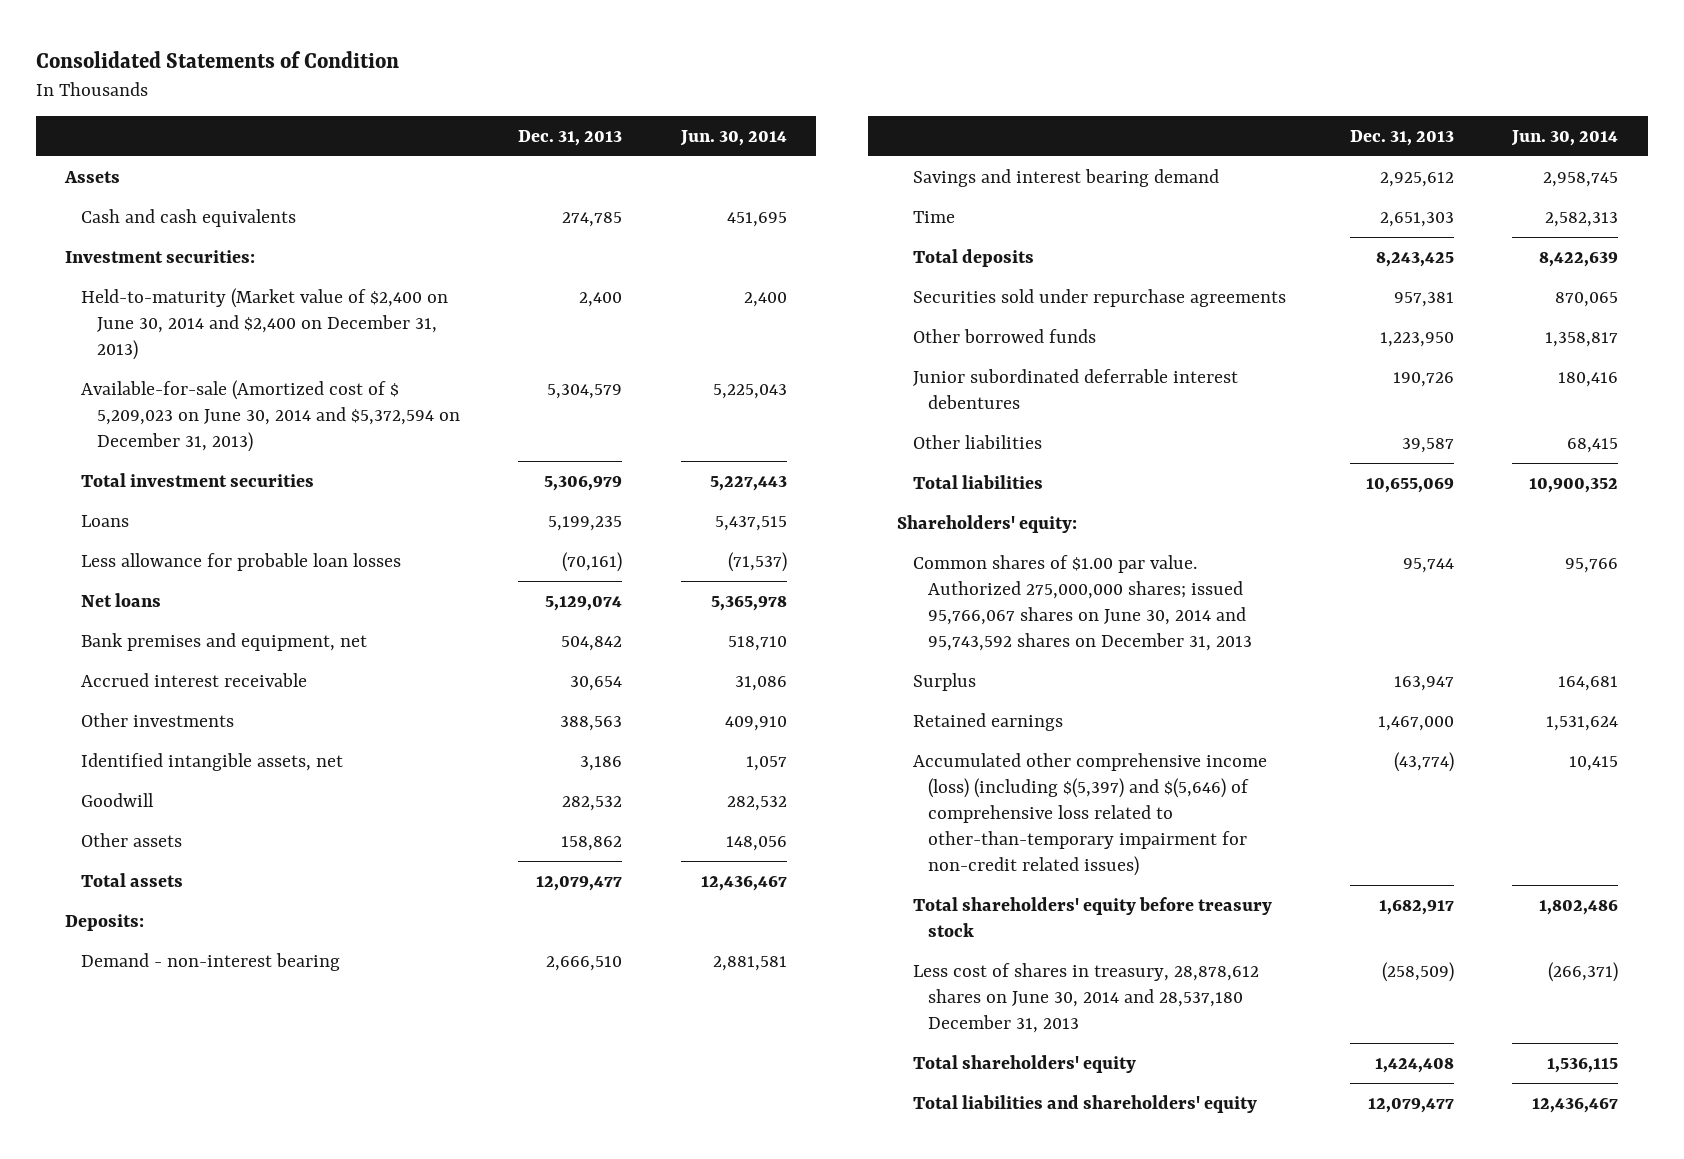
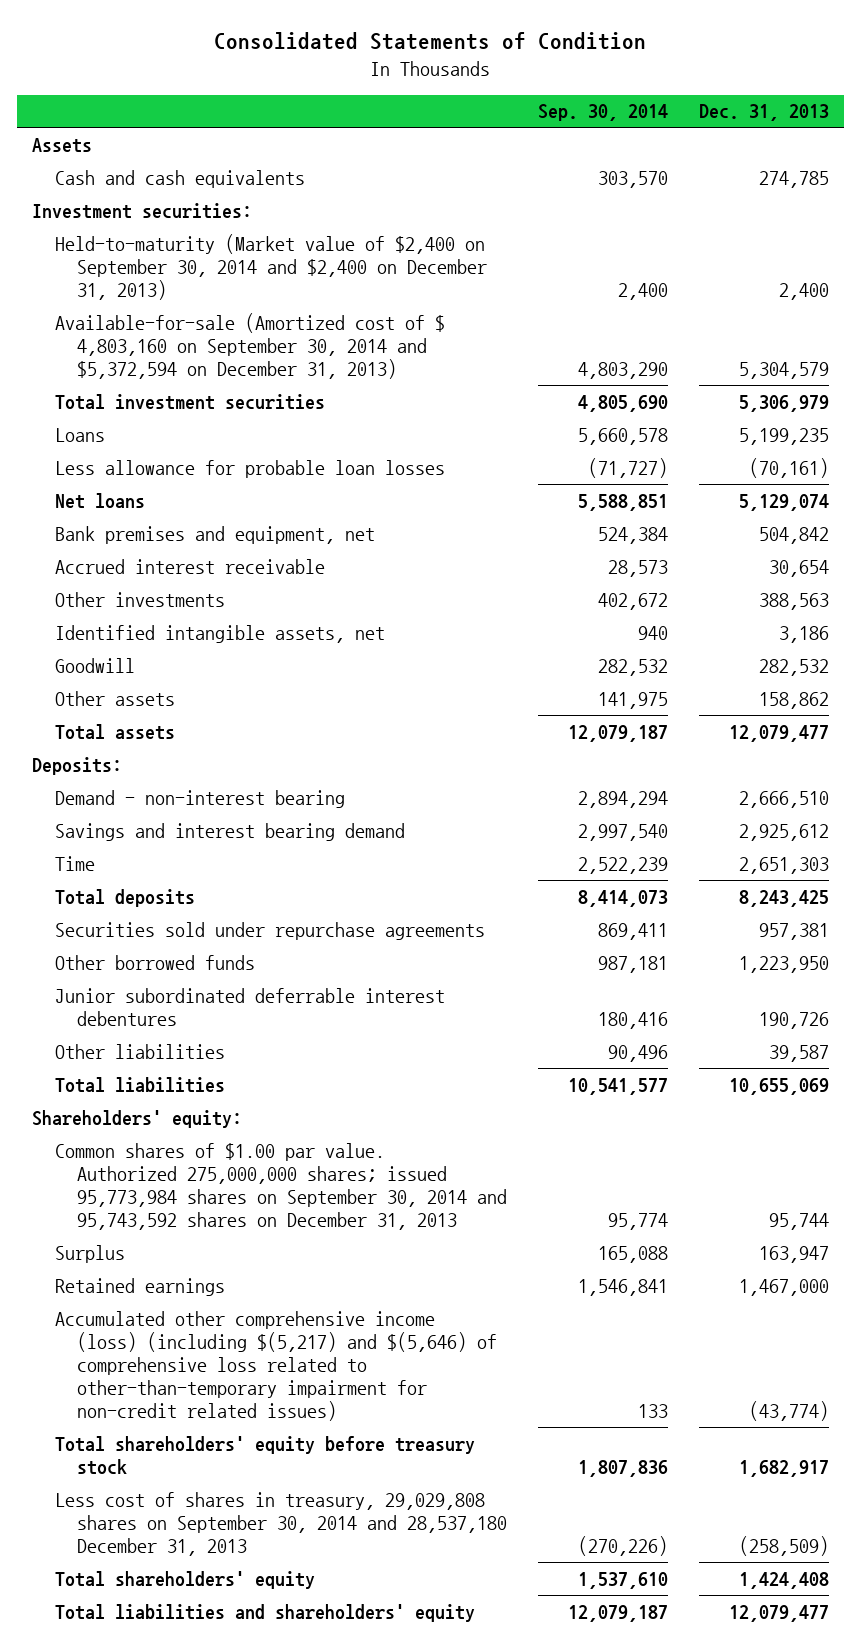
- | Dec. 31, 2013 | Jun. 30, 2014
+ | Sep. 30, 2014 | Dec. 31, 2013
- Held-to-maturity (Market value of $2,400 on June 30, 2014 and $2,400 on December 31, 2013) | 2,400 | 2,400
- Available-for-sale (Amortized cost of $ 5,209,023 on June 30, 2014 and $5,372,594 on December 31, 2013) | 5,304,579 | 5,225,043
+ Held-to-maturity (Market value of $2,400 on September 30, 2014 and $2,400 on December 31, 2013) | 2,400 | 2,400
+ Available-for-sale (Amortized cost of $ 4,803,160 on September 30, 2014 and $5,372,594 on December 31, 2013) | 4,803,290 | 5,304,579
- Common shares of $1.00 par value. Authorized 275,000,000 shares; issued 95,766,067 shares on June 30, 2014 and 95,743,592 shares on December 31, 2013 | 95,744 | 95,766
+ Common shares of $1.00 par value. Authorized 275,000,000 shares; issued 95,773,984 shares on September 30, 2014 and 95,743,592 shares on December 31, 2013 | 95,774 | 95,744
- Accumulated other comprehensive income (loss) (including $(5,397) and $(5,646) of comprehensive loss related to other-than-temporary impairment for non-credit related issues) | (43,774) | 10,415
+ Accumulated other comprehensive income (loss) (including $(5,217) and $(5,646) of comprehensive loss related to other-than-temporary impairment for non-credit related issues) | 133 | (43,774)
- Less cost of shares in treasury, 28,878,612 shares on June 30, 2014 and 28,537,180 December 31, 2013 | (258,509) | (266,371)
+ Less cost of shares in treasury, 29,029,808 shares on September 30, 2014 and 28,537,180 December 31, 2013 | (270,226) | (258,509)

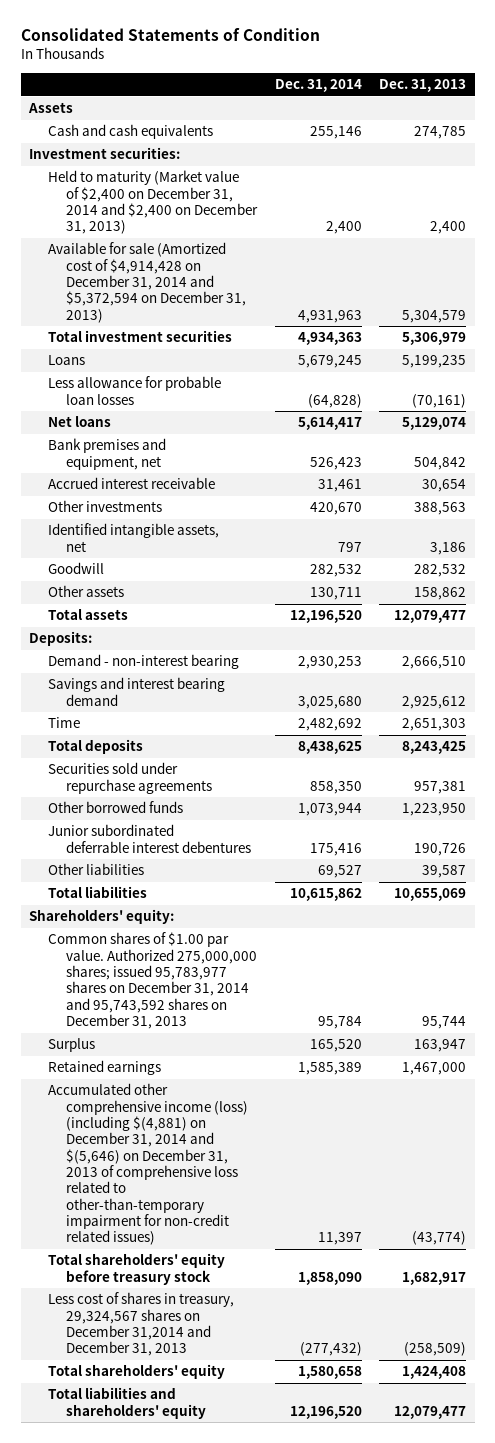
- | Sep. 30, 2014 | Dec. 31, 2013
+ | Dec. 31, 2014 | Dec. 31, 2013
- Held-to-maturity (Market value of $2,400 on September 30, 2014 and $2,400 on December 31, 2013) | 2,400 | 2,400
- Available-for-sale (Amortized cost of $ 4,803,160 on September 30, 2014 and $5,372,594 on December 31, 2013) | 4,803,290 | 5,304,579
+ Held to maturity (Market value of $2,400 on December 31, 2014 and $2,400 on December 31, 2013) | 2,400 | 2,400
+ Available for sale (Amortized cost of $4,914,428 on December 31, 2014 and $5,372,594 on December 31, 2013) | 4,931,963 | 5,304,579
- Common shares of $1.00 par value. Authorized 275,000,000 shares; issued 95,773,984 shares on September 30, 2014 and 95,743,592 shares on December 31, 2013 | 95,774 | 95,744
+ Common shares of $1.00 par value. Authorized 275,000,000 shares; issued 95,783,977 shares on December 31, 2014 and 95,743,592 shares on December 31, 2013 | 95,784 | 95,744
- Accumulated other comprehensive income (loss) (including $(5,217) and $(5,646) of comprehensive loss related to other-than-temporary impairment for non-credit related issues) | 133 | (43,774)
+ Accumulated other comprehensive income (loss) (including $(4,881) on December 31, 2014 and $(5,646) on December 31, 2013 of comprehensive loss related to other-than-temporary impairment for non-credit related issues) | 11,397 | (43,774)
- Less cost of shares in treasury, 29,029,808 shares on September 30, 2014 and 28,537,180 December 31, 2013 | (270,226) | (258,509)
+ Less cost of shares in treasury, 29,324,567 shares on December 31,2014 and December 31, 2013 | (277,432) | (258,509)

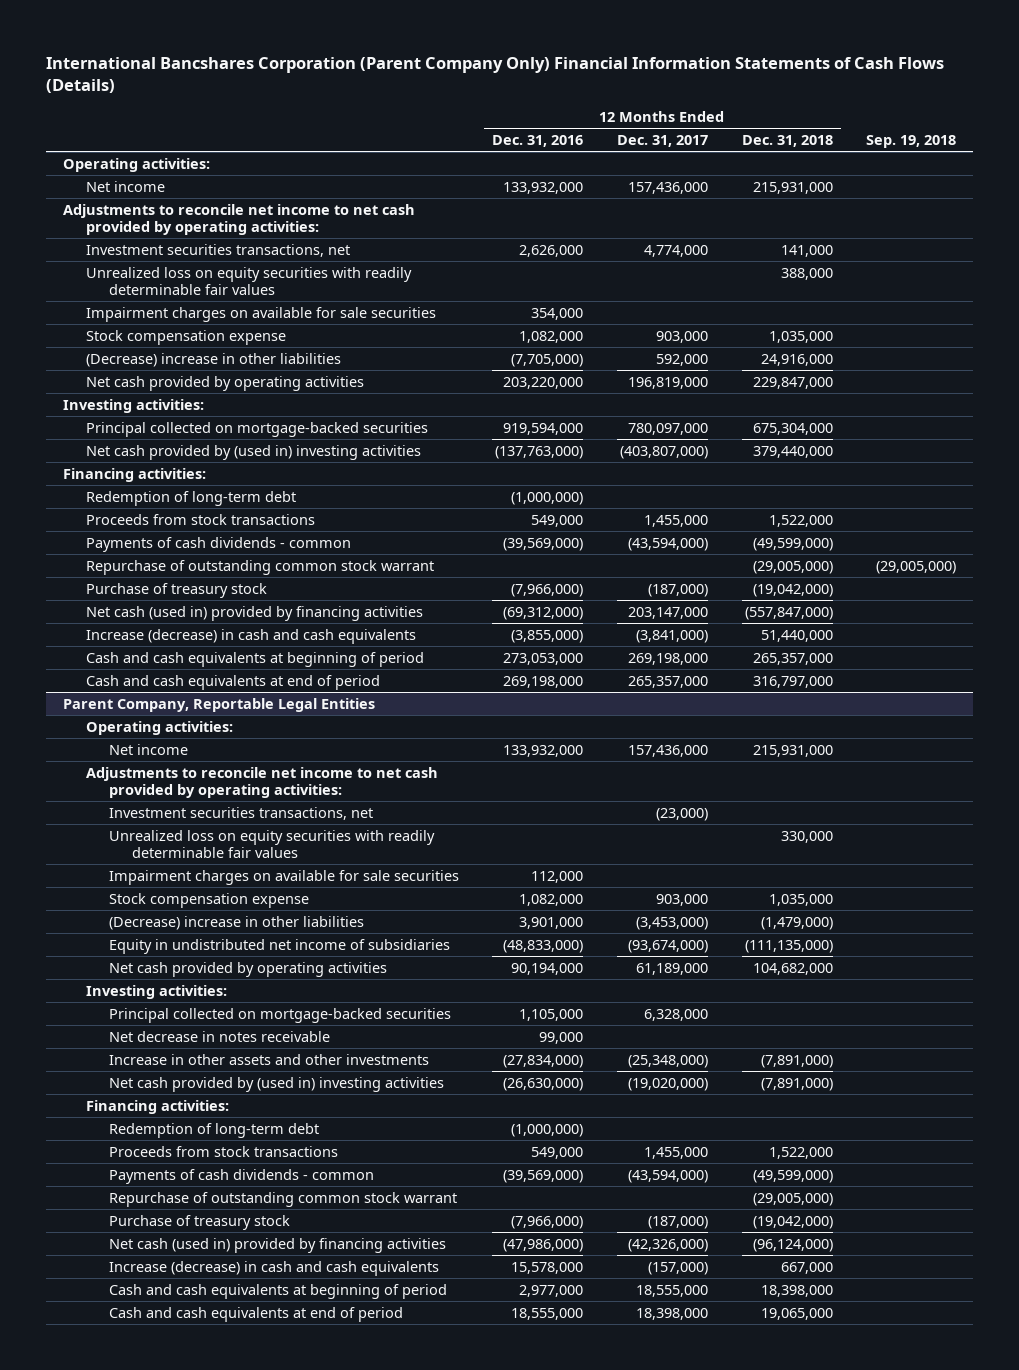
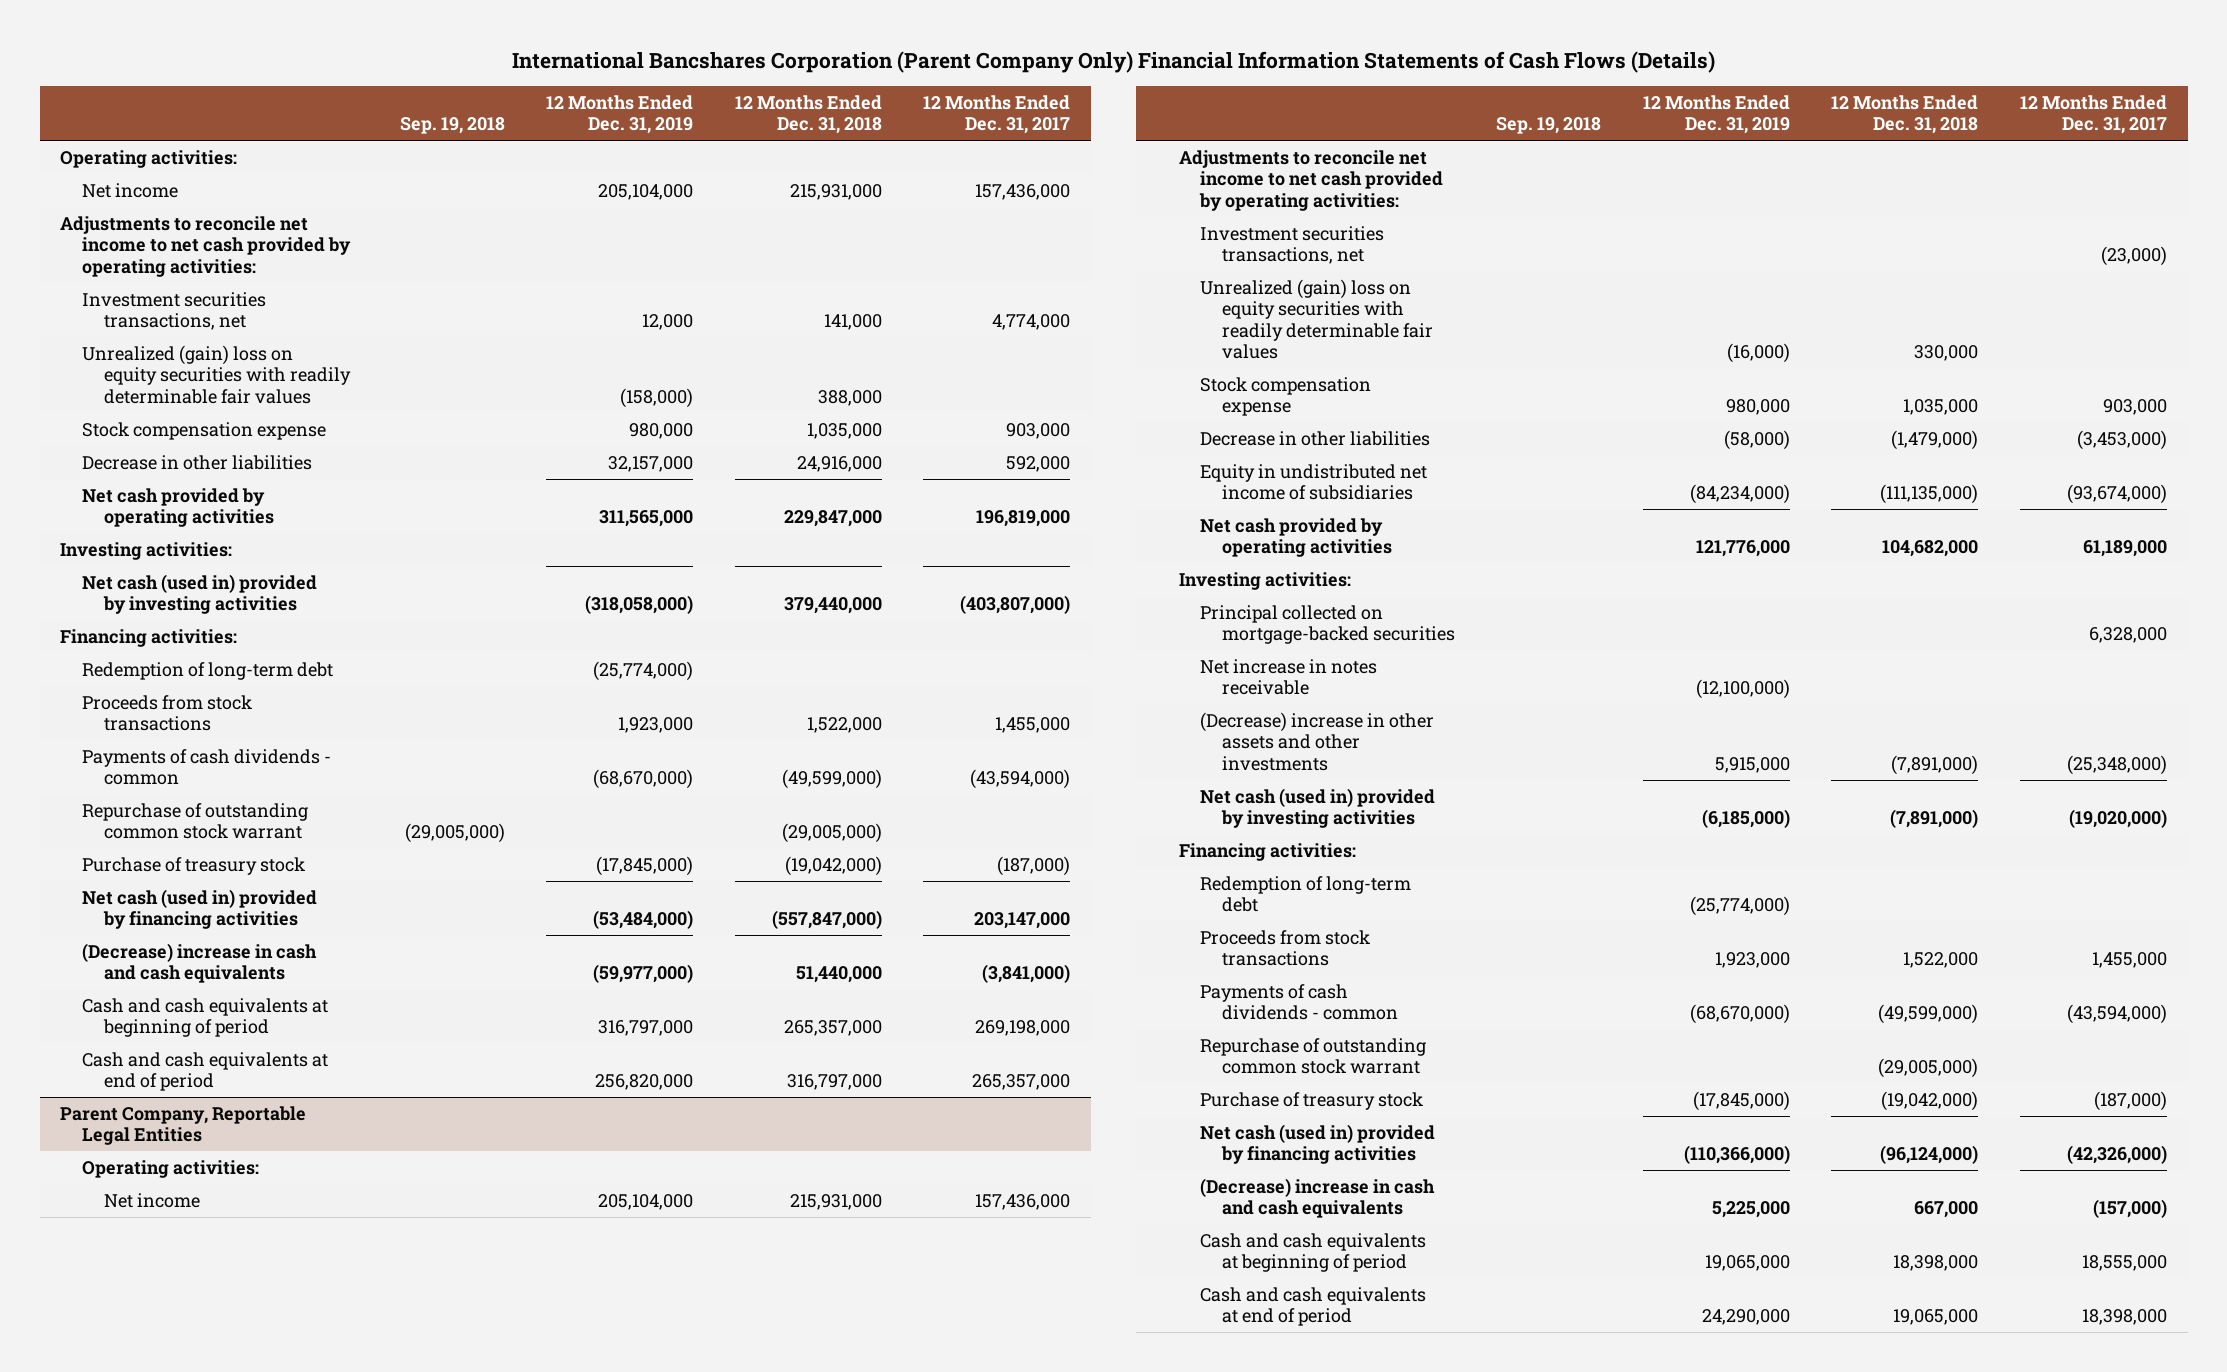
- | 12 Months Ended Dec. 31, 2016 | 12 Months Ended Dec. 31, 2017 | 12 Months Ended Dec. 31, 2018 | Sep. 19, 2018
+ | Sep. 19, 2018 | 12 Months Ended Dec. 31, 2019 | 12 Months Ended Dec. 31, 2018 | 12 Months Ended Dec. 31, 2017
- Unrealized loss on equity securities with readily determinable fair values | | | 388,000 |
- Impairment charges on available for sale securities | 354,000 | | |
+ Unrealized (gain) loss on equity securities with readily determinable fair values | | (158,000) | 388,000 |
- (Decrease) increase in other liabilities | (7,705,000) | 592,000 | 24,916,000 |
+ Decrease in other liabilities | | 32,157,000 | 24,916,000 | 592,000
- Principal collected on mortgage-backed securities | 919,594,000 | 780,097,000 | 675,304,000 |
- Net cash provided by (used in) investing activities | (137,763,000) | (403,807,000) | 379,440,000 |
+ Net cash (used in) provided by investing activities | | (318,058,000) | 379,440,000 | (403,807,000)
- Increase (decrease) in cash and cash equivalents | (3,855,000) | (3,841,000) | 51,440,000 |
+ (Decrease) increase in cash and cash equivalents | | (59,977,000) | 51,440,000 | (3,841,000)
@ Parent Company, Reportable Legal Entities
- Unrealized loss on equity securities with readily determinable fair values | | | 330,000 |
- Impairment charges on available for sale securities | 112,000 | | |
+ Unrealized (gain) loss on equity securities with readily determinable fair values | | (16,000) | 330,000 |
- (Decrease) increase in other liabilities | 3,901,000 | (3,453,000) | (1,479,000) |
+ Decrease in other liabilities | | (58,000) | (1,479,000) | (3,453,000)
- Net decrease in notes receivable | 99,000 | | |
- Increase in other assets and other investments | (27,834,000) | (25,348,000) | (7,891,000) |
- Net cash provided by (used in) investing activities | (26,630,000) | (19,020,000) | (7,891,000) |
+ Net increase in notes receivable | | (12,100,000) | |
+ (Decrease) increase in other assets and other investments | | 5,915,000 | (7,891,000) | (25,348,000)
+ Net cash (used in) provided by investing activities | | (6,185,000) | (7,891,000) | (19,020,000)
- Increase (decrease) in cash and cash equivalents | 15,578,000 | (157,000) | 667,000 |
+ (Decrease) increase in cash and cash equivalents | | 5,225,000 | 667,000 | (157,000)

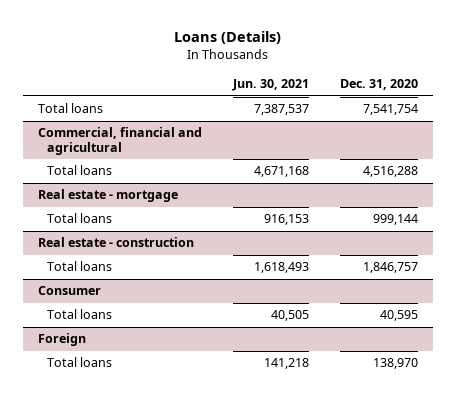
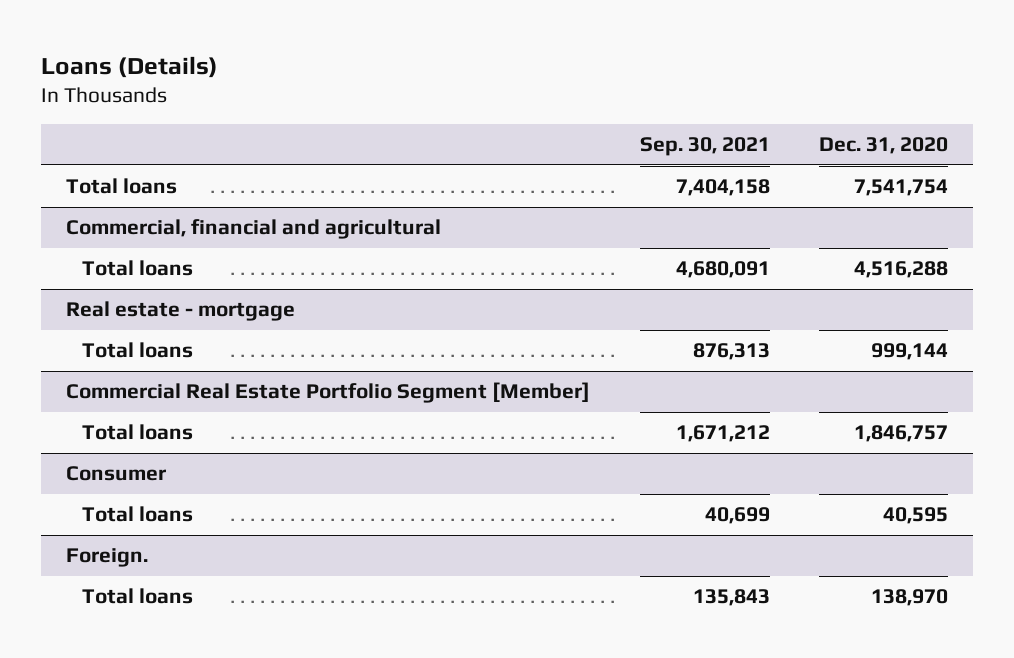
- | Jun. 30, 2021 | Dec. 31, 2020
+ | Sep. 30, 2021 | Dec. 31, 2020
- Real estate - construction
+ Commercial Real Estate Portfolio Segment [Member]
- Foreign
+ Foreign.

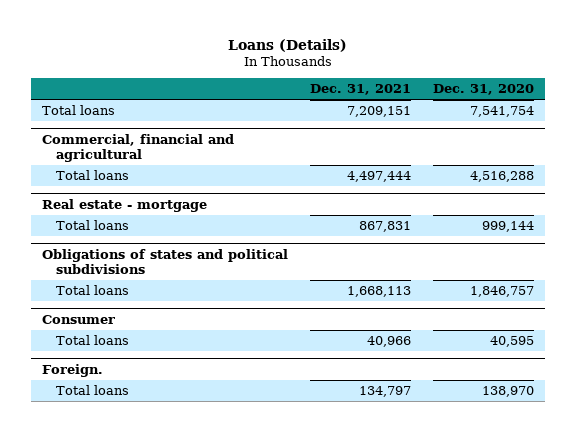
- | Sep. 30, 2021 | Dec. 31, 2020
+ | Dec. 31, 2021 | Dec. 31, 2020
- Commercial Real Estate Portfolio Segment [Member]
+ Obligations of states and political subdivisions

